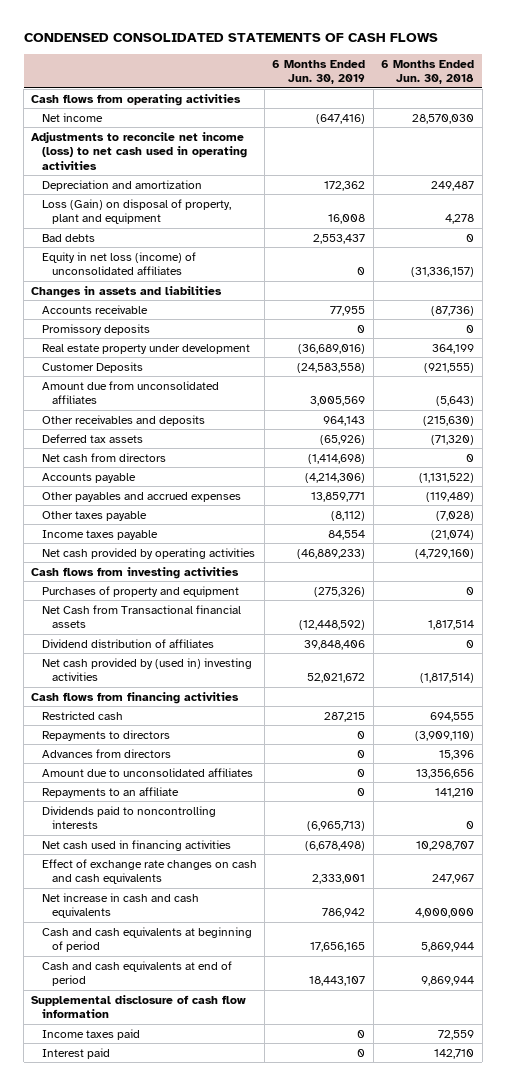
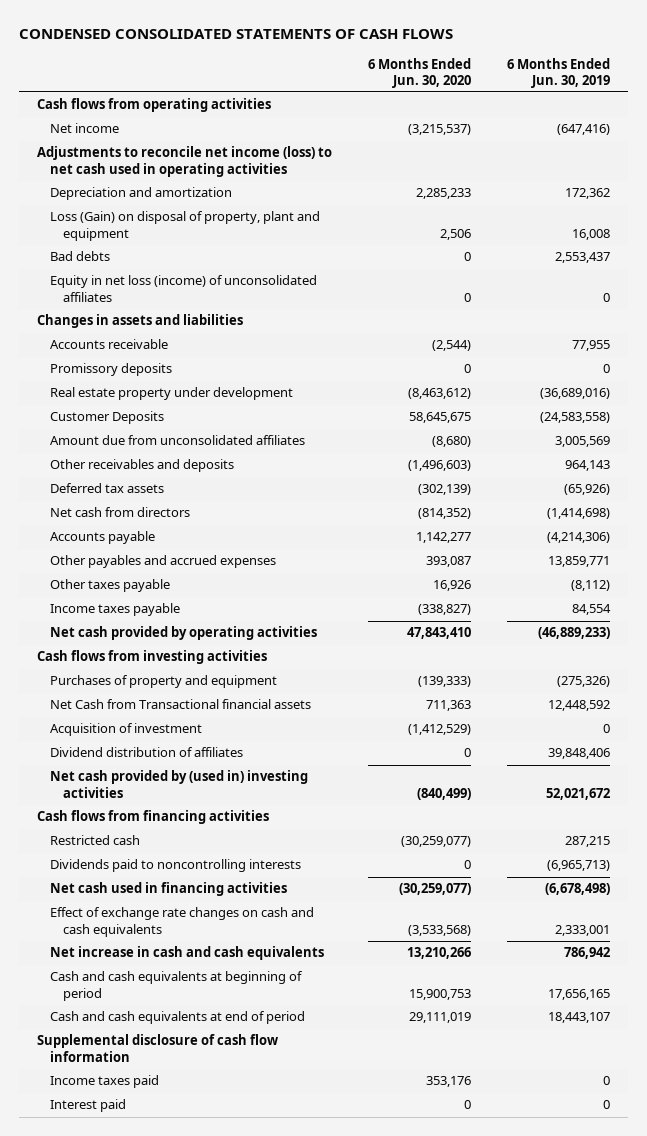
- | 6 Months Ended Jun. 30, 2019 | 6 Months Ended Jun. 30, 2018
+ | 6 Months Ended Jun. 30, 2020 | 6 Months Ended Jun. 30, 2019
- Net Cash from Transactional financial assets | (12,448,592) | 1,817,514
+ Net Cash from Transactional financial assets | 711,363 | 12,448,592
+ Acquisition of investment | (1,412,529) | 0
- Repayments to directors | 0 | (3,909,110)
- Advances from directors | 0 | 15,396
- Amount due to unconsolidated affiliates | 0 | 13,356,656
- Repayments to an affiliate | 0 | 141,210

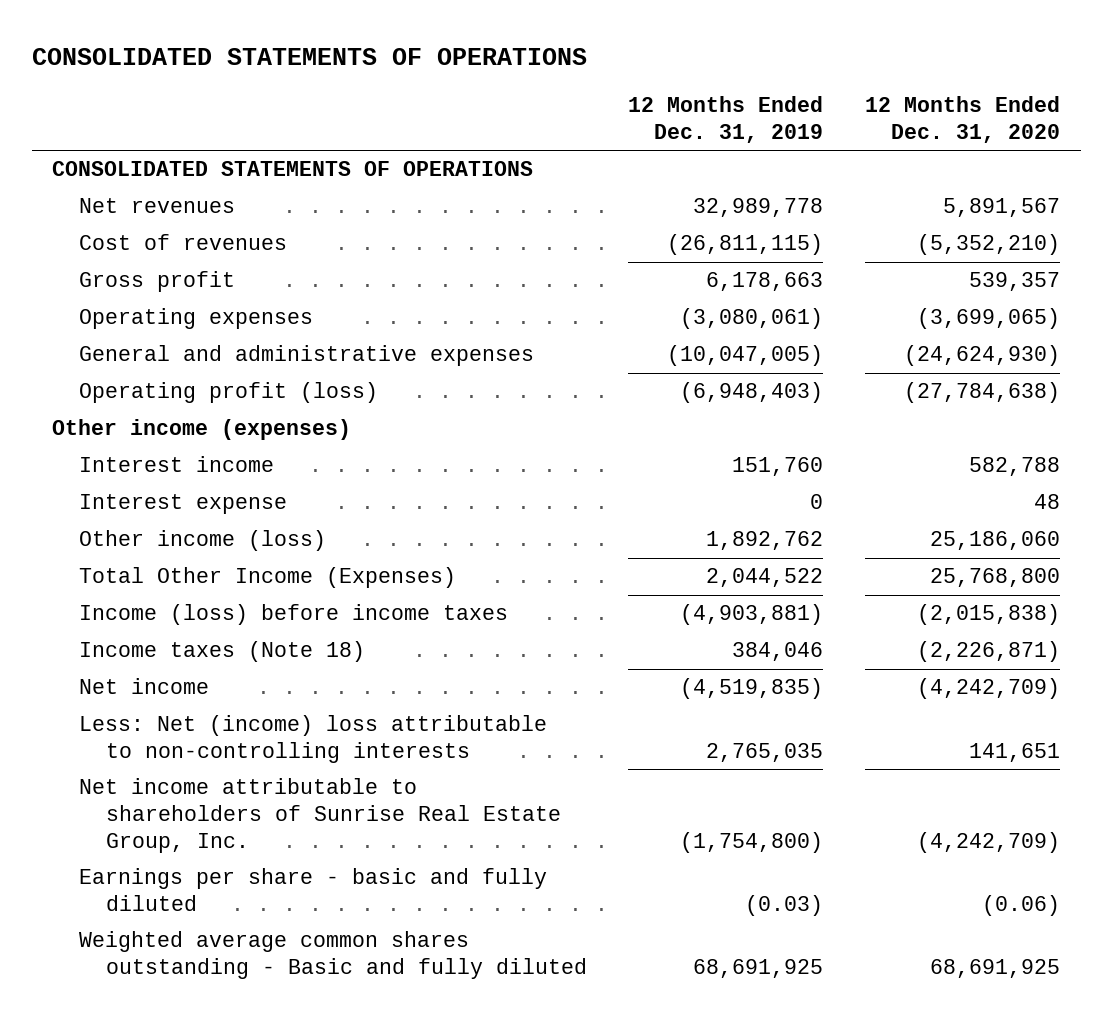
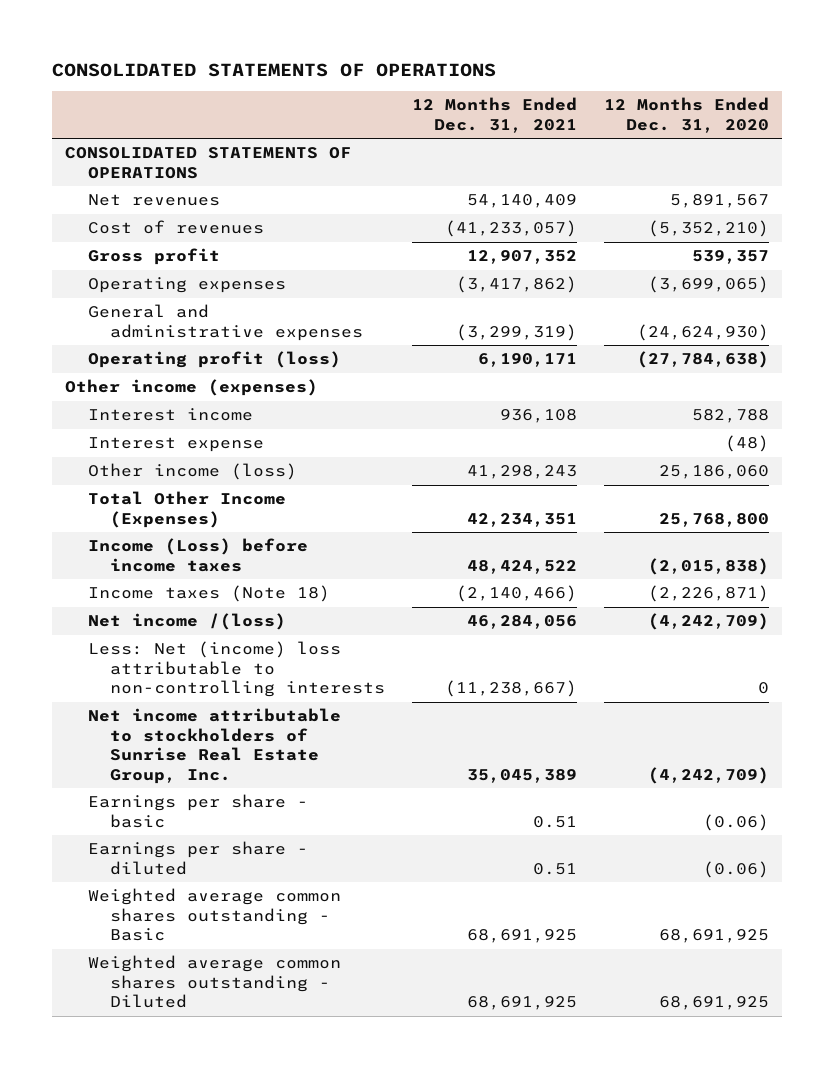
- | 12 Months Ended Dec. 31, 2019 | 12 Months Ended Dec. 31, 2020
+ | 12 Months Ended Dec. 31, 2021 | 12 Months Ended Dec. 31, 2020
- Interest expense | 0 | 48
+ Interest expense | | (48)
- Income (loss) before income taxes | (4,903,881) | (2,015,838)
+ Income (Loss) before income taxes | 48,424,522 | (2,015,838)
- Net income | (4,519,835) | (4,242,709)
- Less: Net (income) loss attributable to non-controlling interests | 2,765,035 | 141,651
- Net income attributable to shareholders of Sunrise Real Estate Group, Inc. | (1,754,800) | (4,242,709)
- Earnings per share - basic and fully diluted | (0.03) | (0.06)
- Weighted average common shares outstanding - Basic and fully diluted | 68,691,925 | 68,691,925
+ Net income /(loss) | 46,284,056 | (4,242,709)
+ Less: Net (income) loss attributable to non-controlling interests | (11,238,667) | 0
+ Net income attributable to stockholders of Sunrise Real Estate Group, Inc. | 35,045,389 | (4,242,709)
+ Earnings per share - basic | 0.51 | (0.06)
+ Earnings per share - diluted | 0.51 | (0.06)
+ Weighted average common shares outstanding - Basic | 68,691,925 | 68,691,925
+ Weighted average common shares outstanding - Diluted | 68,691,925 | 68,691,925

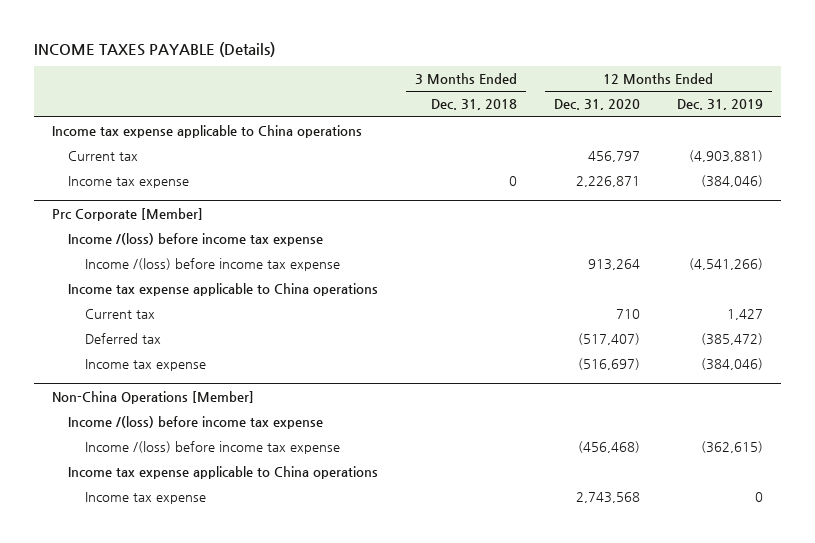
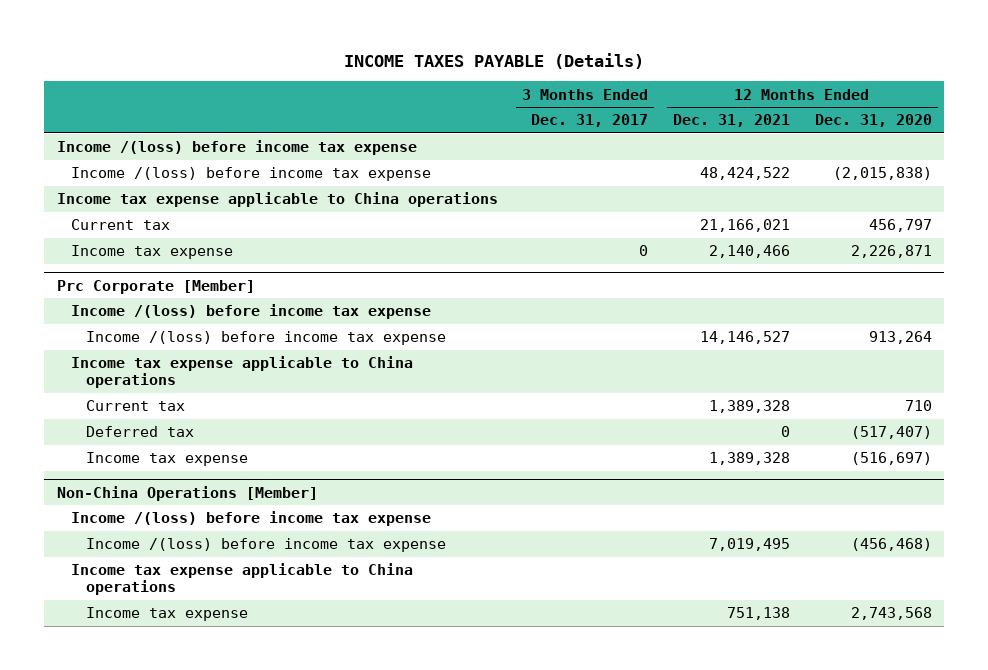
- | 3 Months Ended Dec. 31, 2018 | 12 Months Ended Dec. 31, 2020 | 12 Months Ended Dec. 31, 2019
+ | 3 Months Ended Dec. 31, 2017 | 12 Months Ended Dec. 31, 2021 | 12 Months Ended Dec. 31, 2020
+ Income /(loss) before income tax expense
+ Income /(loss) before income tax expense | | 48,424,522 | (2,015,838)

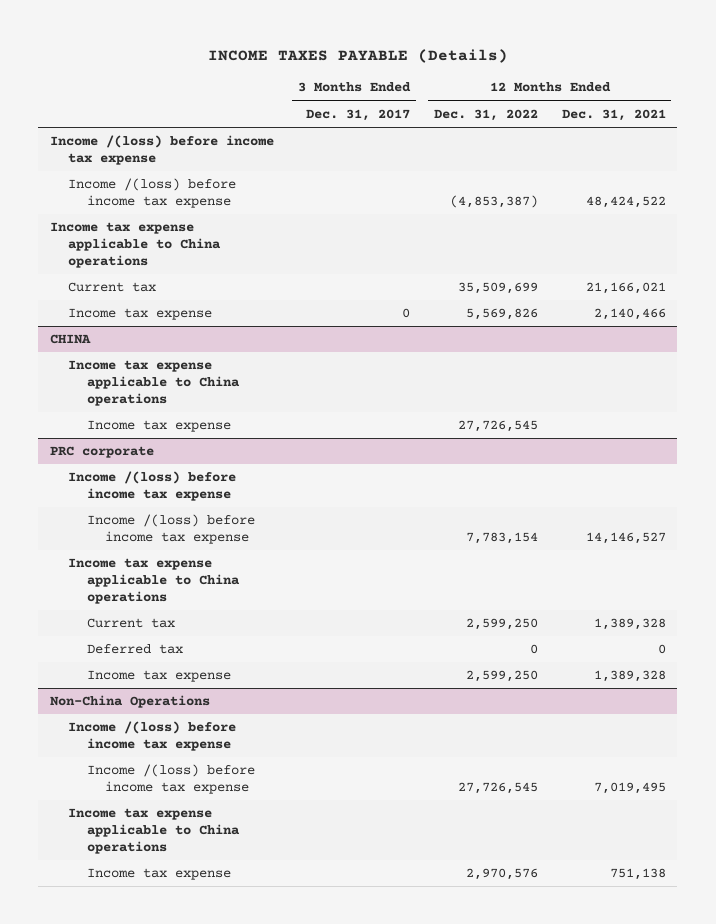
- | 3 Months Ended Dec. 31, 2017 | 12 Months Ended Dec. 31, 2021 | 12 Months Ended Dec. 31, 2020
+ | 3 Months Ended Dec. 31, 2017 | 12 Months Ended Dec. 31, 2022 | 12 Months Ended Dec. 31, 2021
- Prc Corporate [Member]
+ CHINA
+ Income tax expense applicable to China operations
+ Income tax expense | | 27,726,545 |
+ PRC corporate
- Non-China Operations [Member]
+ Non-China Operations

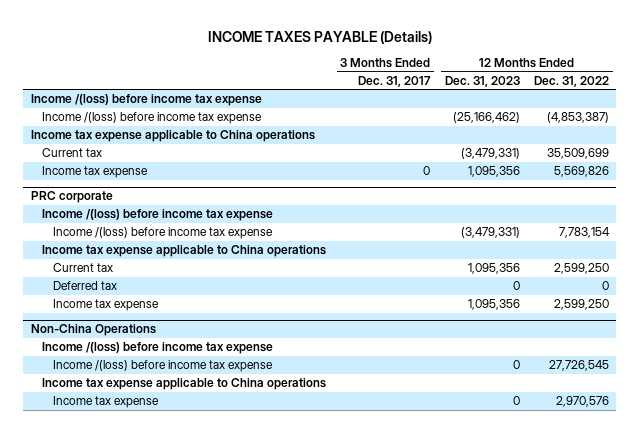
- | 3 Months Ended Dec. 31, 2017 | 12 Months Ended Dec. 31, 2022 | 12 Months Ended Dec. 31, 2021
+ | 3 Months Ended Dec. 31, 2017 | 12 Months Ended Dec. 31, 2023 | 12 Months Ended Dec. 31, 2022
- CHINA
- Income tax expense applicable to China operations
- Income tax expense | | 27,726,545 |

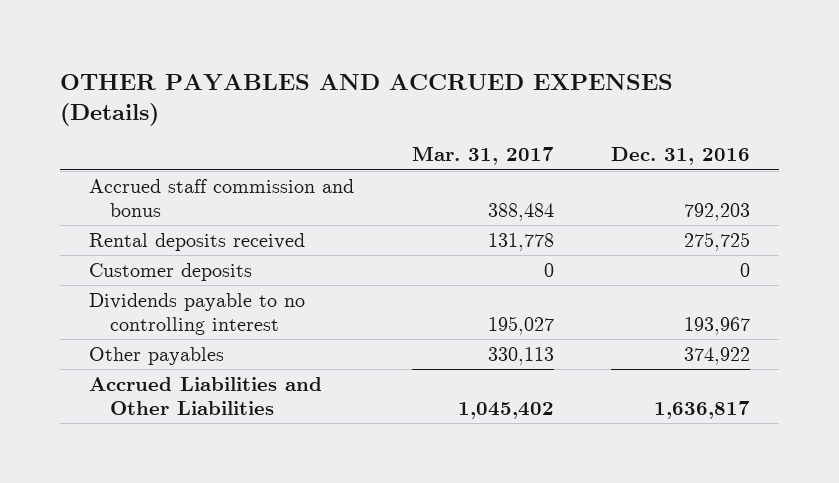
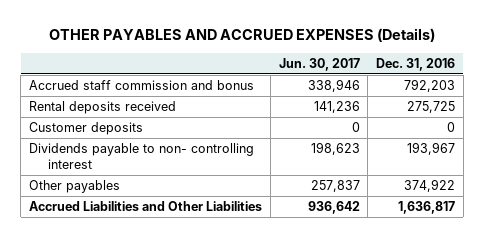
- | Mar. 31, 2017 | Dec. 31, 2016
+ | Jun. 30, 2017 | Dec. 31, 2016
- Dividends payable to no controlling interest | 195,027 | 193,967
+ Dividends payable to non- controlling interest | 198,623 | 193,967

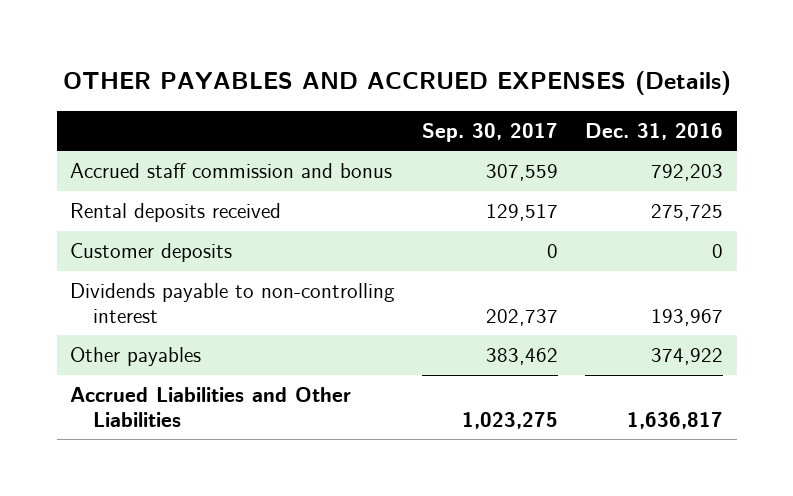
- | Jun. 30, 2017 | Dec. 31, 2016
+ | Sep. 30, 2017 | Dec. 31, 2016
- Dividends payable to non- controlling interest | 198,623 | 193,967
+ Dividends payable to non-controlling interest | 202,737 | 193,967

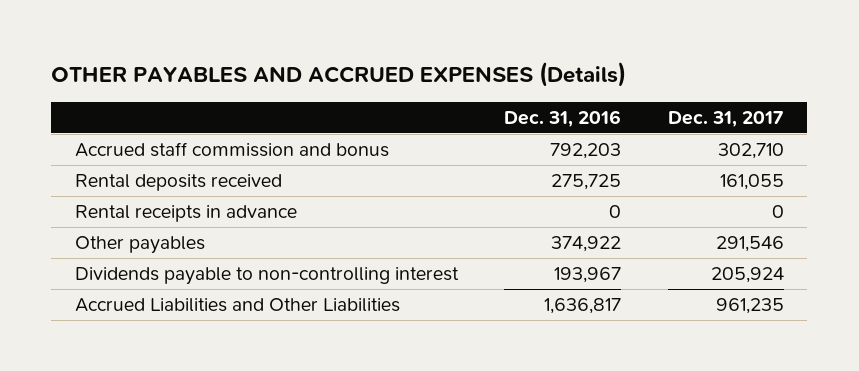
- | Sep. 30, 2017 | Dec. 31, 2016
+ | Dec. 31, 2016 | Dec. 31, 2017
- Customer deposits | 0 | 0
+ Rental receipts in advance | 0 | 0
moved down: Dividends payable to non-controlling interest | 193,967 | 205,924

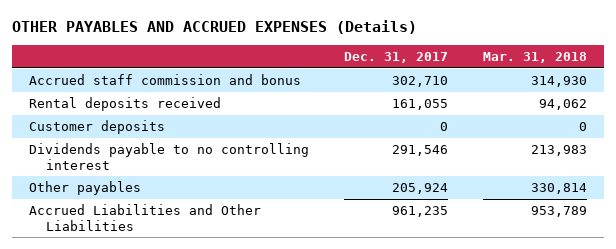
- | Dec. 31, 2016 | Dec. 31, 2017
+ | Dec. 31, 2017 | Mar. 31, 2018
- Rental receipts in advance | 0 | 0
- Other payables | 374,922 | 291,546
- Dividends payable to non-controlling interest | 193,967 | 205,924
+ Customer deposits | 0 | 0
+ Dividends payable to no controlling interest | 291,546 | 213,983
+ Other payables | 205,924 | 330,814

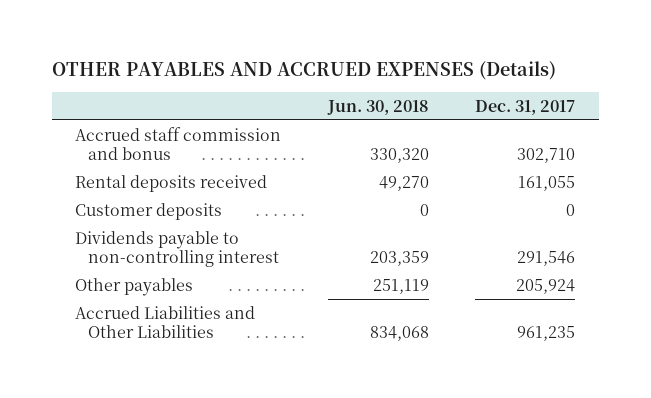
- | Dec. 31, 2017 | Mar. 31, 2018
+ | Jun. 30, 2018 | Dec. 31, 2017
- Dividends payable to no controlling interest | 291,546 | 213,983
+ Dividends payable to non-controlling interest | 203,359 | 291,546

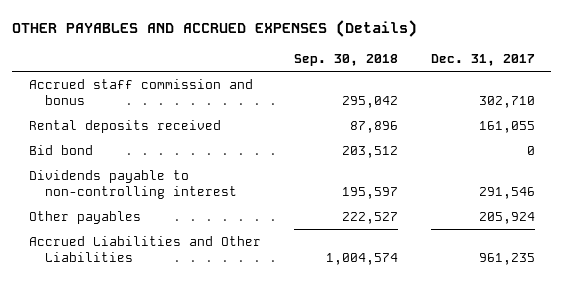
- | Jun. 30, 2018 | Dec. 31, 2017
+ | Sep. 30, 2018 | Dec. 31, 2017
- Customer deposits | 0 | 0
+ Bid bond | 203,512 | 0

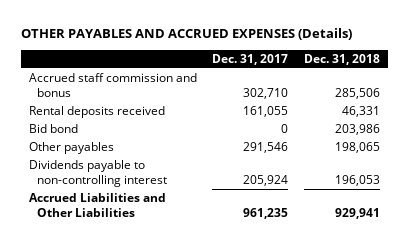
- | Sep. 30, 2018 | Dec. 31, 2017
+ | Dec. 31, 2017 | Dec. 31, 2018
- Dividends payable to non-controlling interest | 195,597 | 291,546
- Other payables | 222,527 | 205,924
+ Other payables | 291,546 | 198,065
+ Dividends payable to non-controlling interest | 205,924 | 196,053

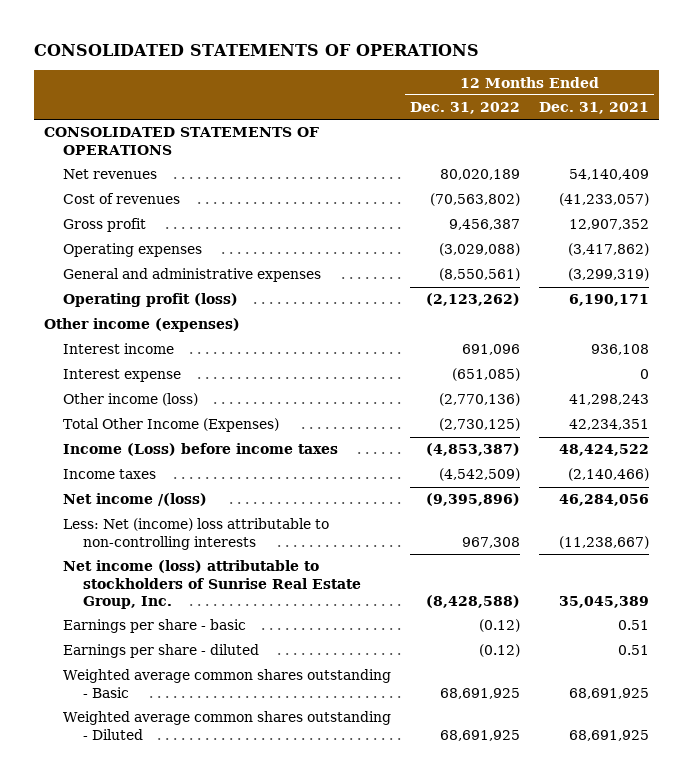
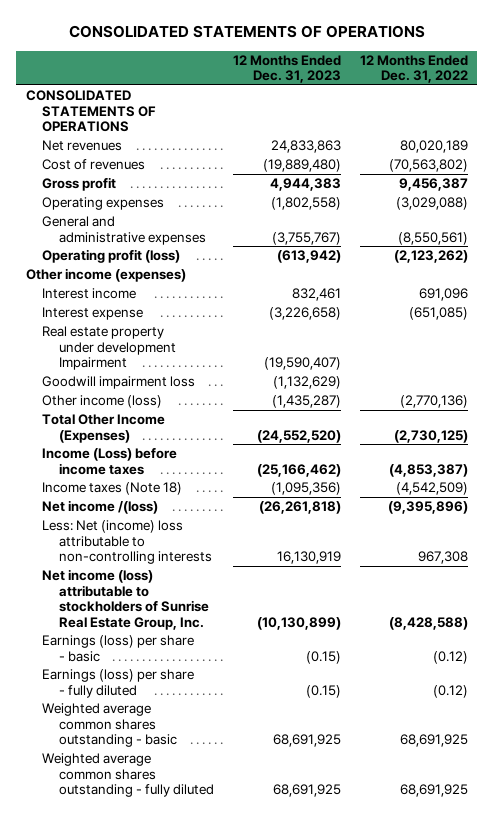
- | 12 Months Ended Dec. 31, 2022 | 12 Months Ended Dec. 31, 2021
+ | 12 Months Ended Dec. 31, 2023 | 12 Months Ended Dec. 31, 2022
+ Real estate property under development Impairment | (19,590,407) |
+ Goodwill impairment loss | (1,132,629) |
- Income taxes | (4,542,509) | (2,140,466)
+ Income taxes (Note 18) | (1,095,356) | (4,542,509)
- Earnings per share - basic | (0.12) | 0.51
- Earnings per share - diluted | (0.12) | 0.51
- Weighted average common shares outstanding - Basic | 68,691,925 | 68,691,925
- Weighted average common shares outstanding - Diluted | 68,691,925 | 68,691,925
+ Earnings (loss) per share - basic | (0.15) | (0.12)
+ Earnings (loss) per share - fully diluted | (0.15) | (0.12)
+ Weighted average common shares outstanding - basic | 68,691,925 | 68,691,925
+ Weighted average common shares outstanding - fully diluted | 68,691,925 | 68,691,925

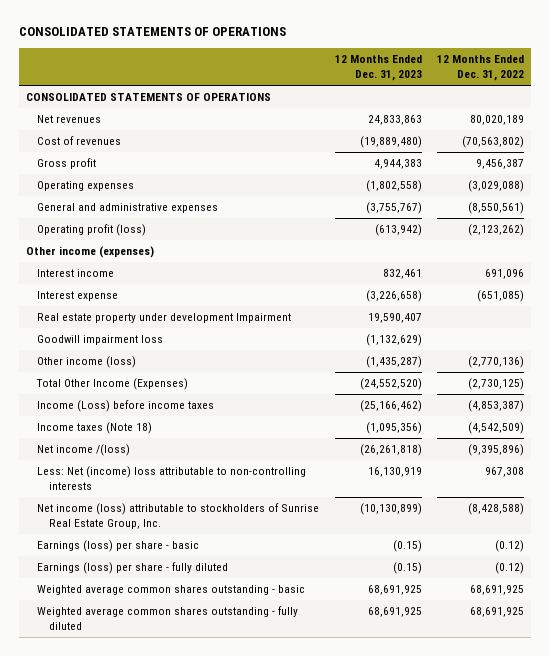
- Real estate property under development Impairment | (19,590,407) |
+ Real estate property under development Impairment | 19,590,407 |

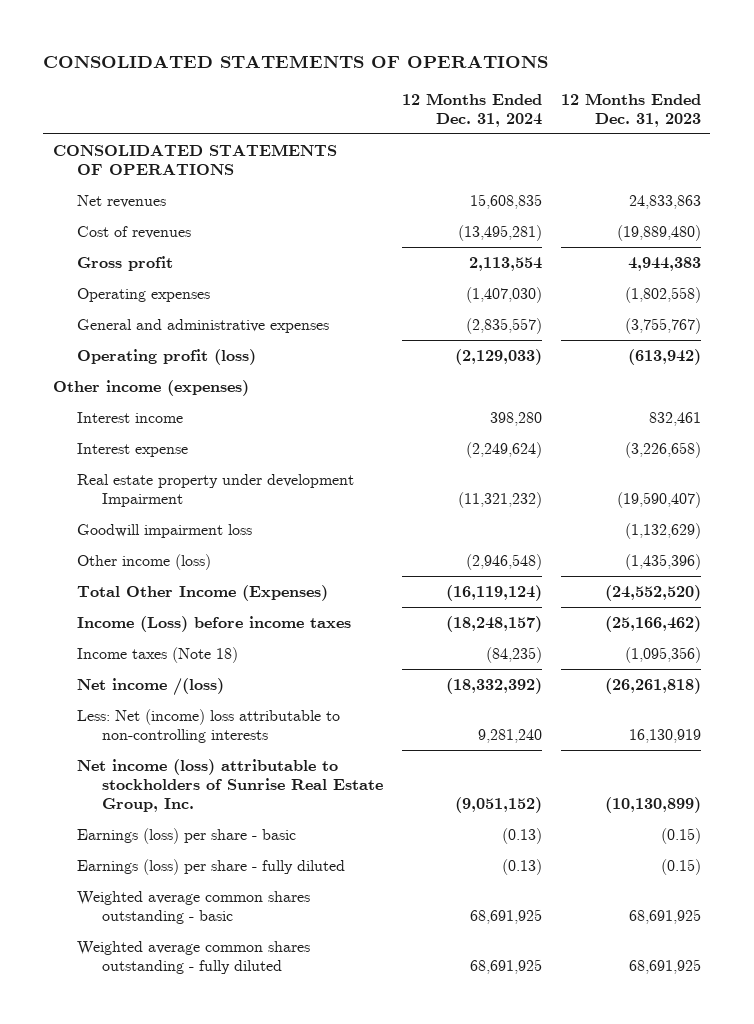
- | 12 Months Ended Dec. 31, 2023 | 12 Months Ended Dec. 31, 2022
+ | 12 Months Ended Dec. 31, 2024 | 12 Months Ended Dec. 31, 2023
- Real estate property under development Impairment | 19,590,407 |
+ Real estate property under development Impairment | (11,321,232) | (19,590,407)
- Other income (loss) | (1,435,287) | (2,770,136)
+ Other income (loss) | (2,946,548) | (1,435,396)

